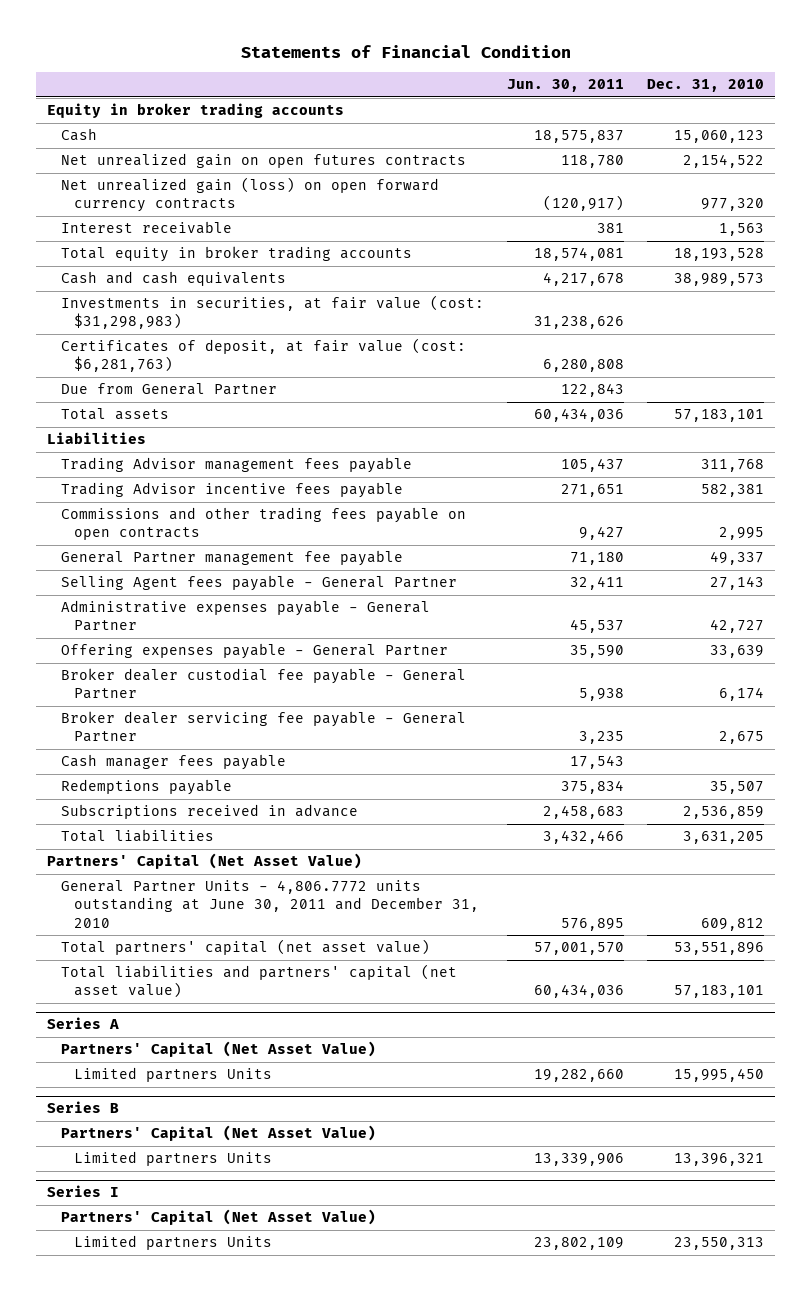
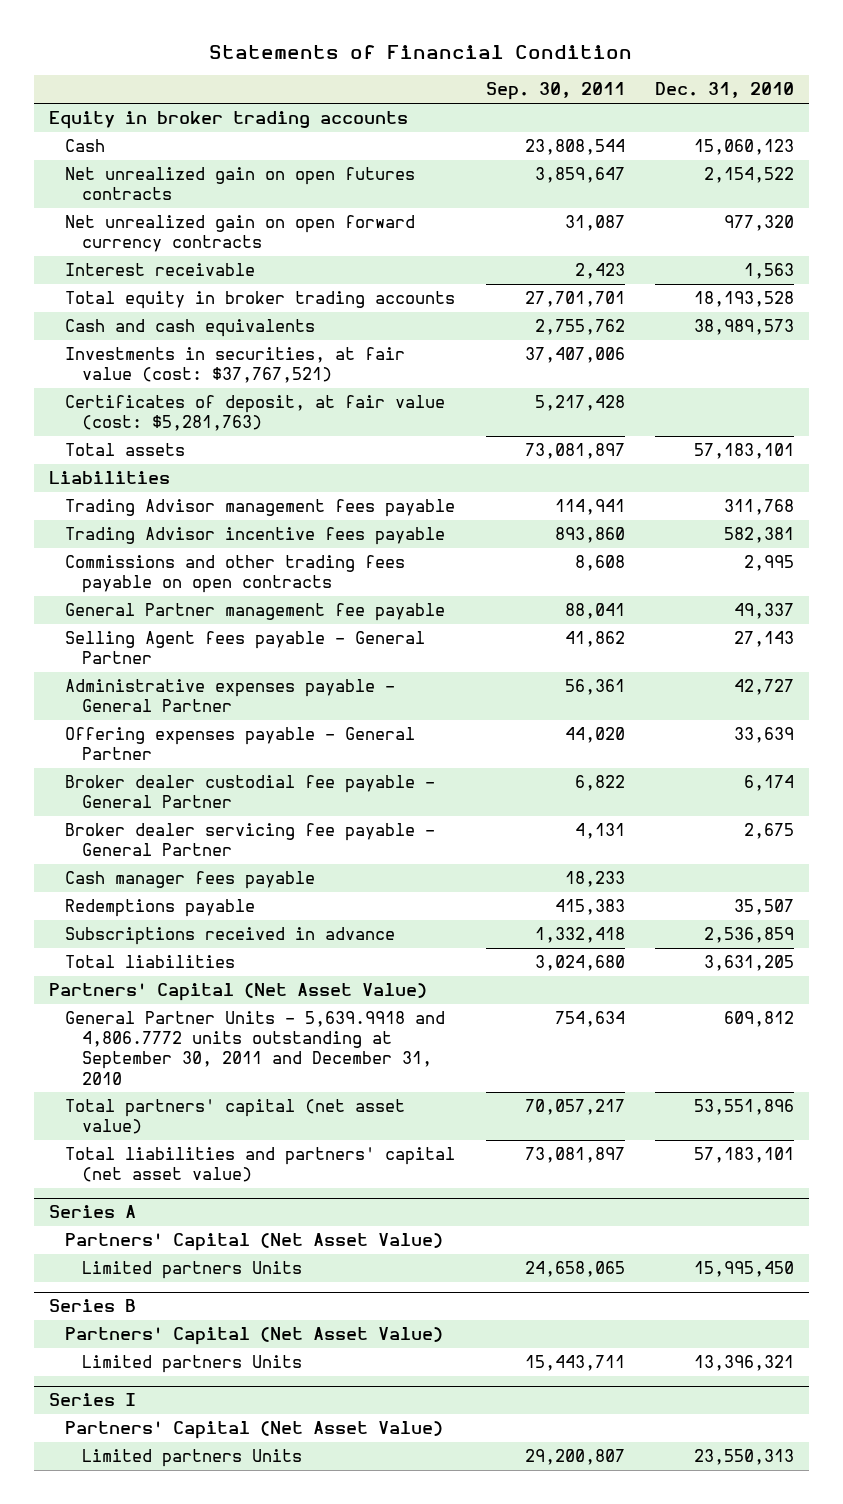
- | Jun. 30, 2011 | Dec. 31, 2010
+ | Sep. 30, 2011 | Dec. 31, 2010
- Net unrealized gain (loss) on open forward currency contracts | (120,917) | 977,320
+ Net unrealized gain on open forward currency contracts | 31,087 | 977,320
- Investments in securities, at fair value (cost: $31,298,983) | 31,238,626 |
- Certificates of deposit, at fair value (cost: $6,281,763) | 6,280,808 |
- Due from General Partner | 122,843 |
+ Investments in securities, at fair value (cost: $37,767,521) | 37,407,006 |
+ Certificates of deposit, at fair value (cost: $5,281,763) | 5,217,428 |
- General Partner Units - 4,806.7772 units outstanding at June 30, 2011 and December 31, 2010 | 576,895 | 609,812
+ General Partner Units - 5,639.9918 and 4,806.7772 units outstanding at September 30, 2011 and December 31, 2010 | 754,634 | 609,812

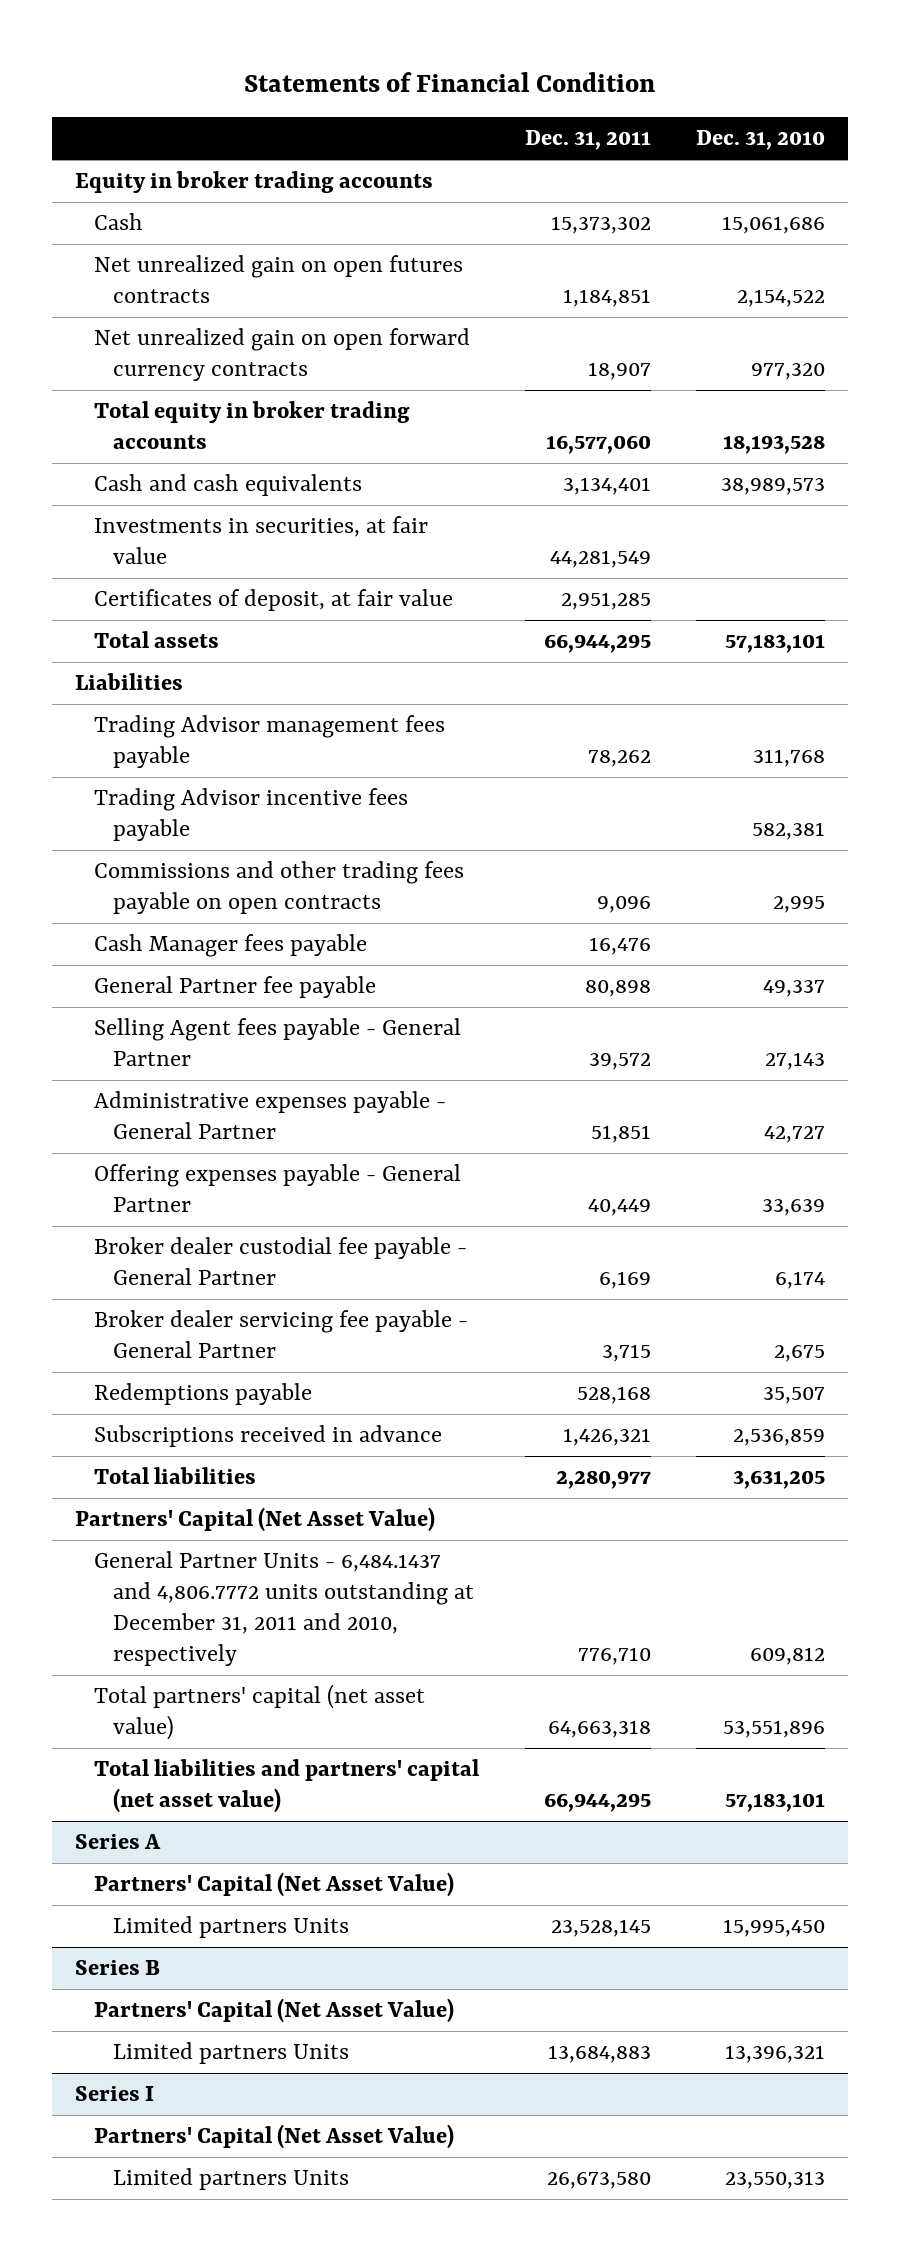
- | Sep. 30, 2011 | Dec. 31, 2010
+ | Dec. 31, 2011 | Dec. 31, 2010
- Cash | 23,808,544 | 15,060,123
+ Cash | 15,373,302 | 15,061,686
- Interest receivable | 2,423 | 1,563
- Investments in securities, at fair value (cost: $37,767,521) | 37,407,006 |
- Certificates of deposit, at fair value (cost: $5,281,763) | 5,217,428 |
+ Investments in securities, at fair value | 44,281,549 |
+ Certificates of deposit, at fair value | 2,951,285 |
- General Partner management fee payable | 88,041 | 49,337
+ Cash Manager fees payable | 16,476 |
+ General Partner fee payable | 80,898 | 49,337
- Cash manager fees payable | 18,233 |
- General Partner Units - 5,639.9918 and 4,806.7772 units outstanding at September 30, 2011 and December 31, 2010 | 754,634 | 609,812
+ General Partner Units - 6,484.1437 and 4,806.7772 units outstanding at December 31, 2011 and 2010, respectively | 776,710 | 609,812

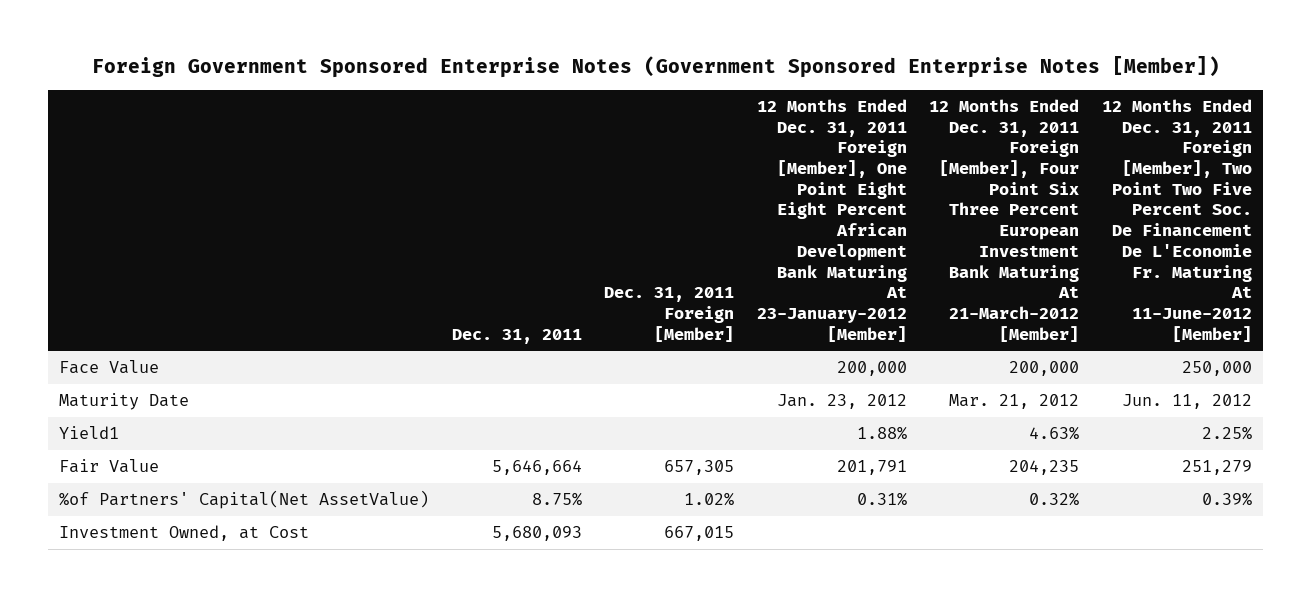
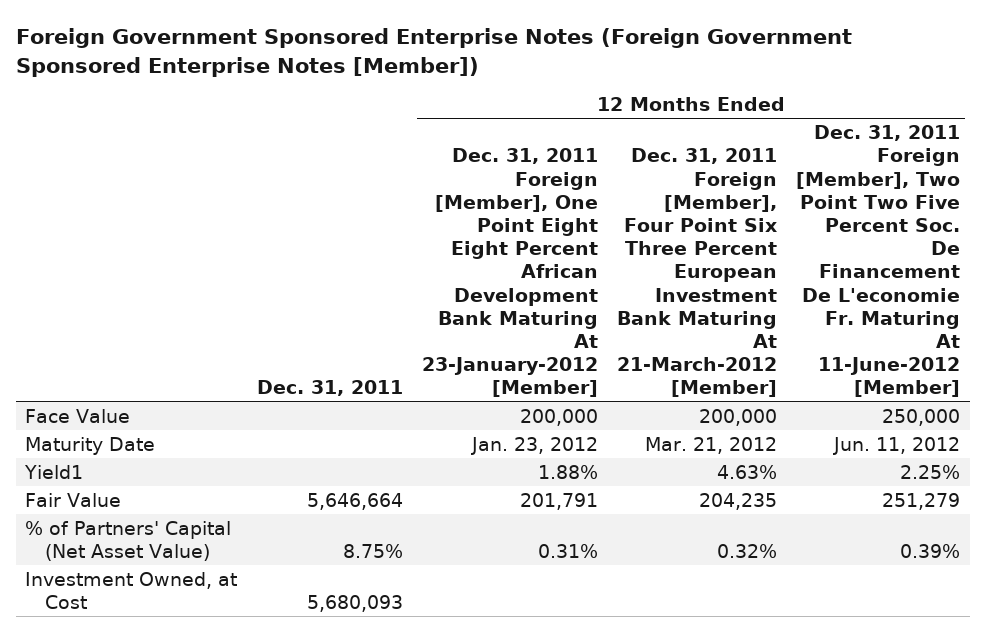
- Foreign Government Sponsored Enterprise Notes (Government Sponsored Enterprise Notes [Member])
+ Foreign Government Sponsored Enterprise Notes (Foreign Government Sponsored Enterprise Notes [Member])
- | Dec. 31, 2011 | Dec. 31, 2011 Foreign [Member] | 12 Months Ended Dec. 31, 2011 Foreign [Member], One Point Eight Eight Percent African Development Bank Maturing At 23-January-2012 [Member] | 12 Months Ended Dec. 31, 2011 Foreign [Member], Four Point Six Three Percent European Investment Bank Maturing At 21-March-2012 [Member] | 12 Months Ended Dec. 31, 2011 Foreign [Member], Two Point Two Five Percent Soc. De Financement De L'Economie Fr. Maturing At 11-June-2012 [Member]
+ | Dec. 31, 2011 | 12 Months Ended Dec. 31, 2011 Foreign [Member], One Point Eight Eight Percent African Development Bank Maturing At 23-January-2012 [Member] | 12 Months Ended Dec. 31, 2011 Foreign [Member], Four Point Six Three Percent European Investment Bank Maturing At 21-March-2012 [Member] | 12 Months Ended Dec. 31, 2011 Foreign [Member], Two Point Two Five Percent Soc. De Financement De L'economie Fr. Maturing At 11-June-2012 [Member]
- %of Partners' Capital(Net AssetValue) | 8.75% | 1.02% | 0.31% | 0.32% | 0.39%
+ % of Partners' Capital (Net Asset Value) | 8.75% | 0.31% | 0.32% | 0.39%

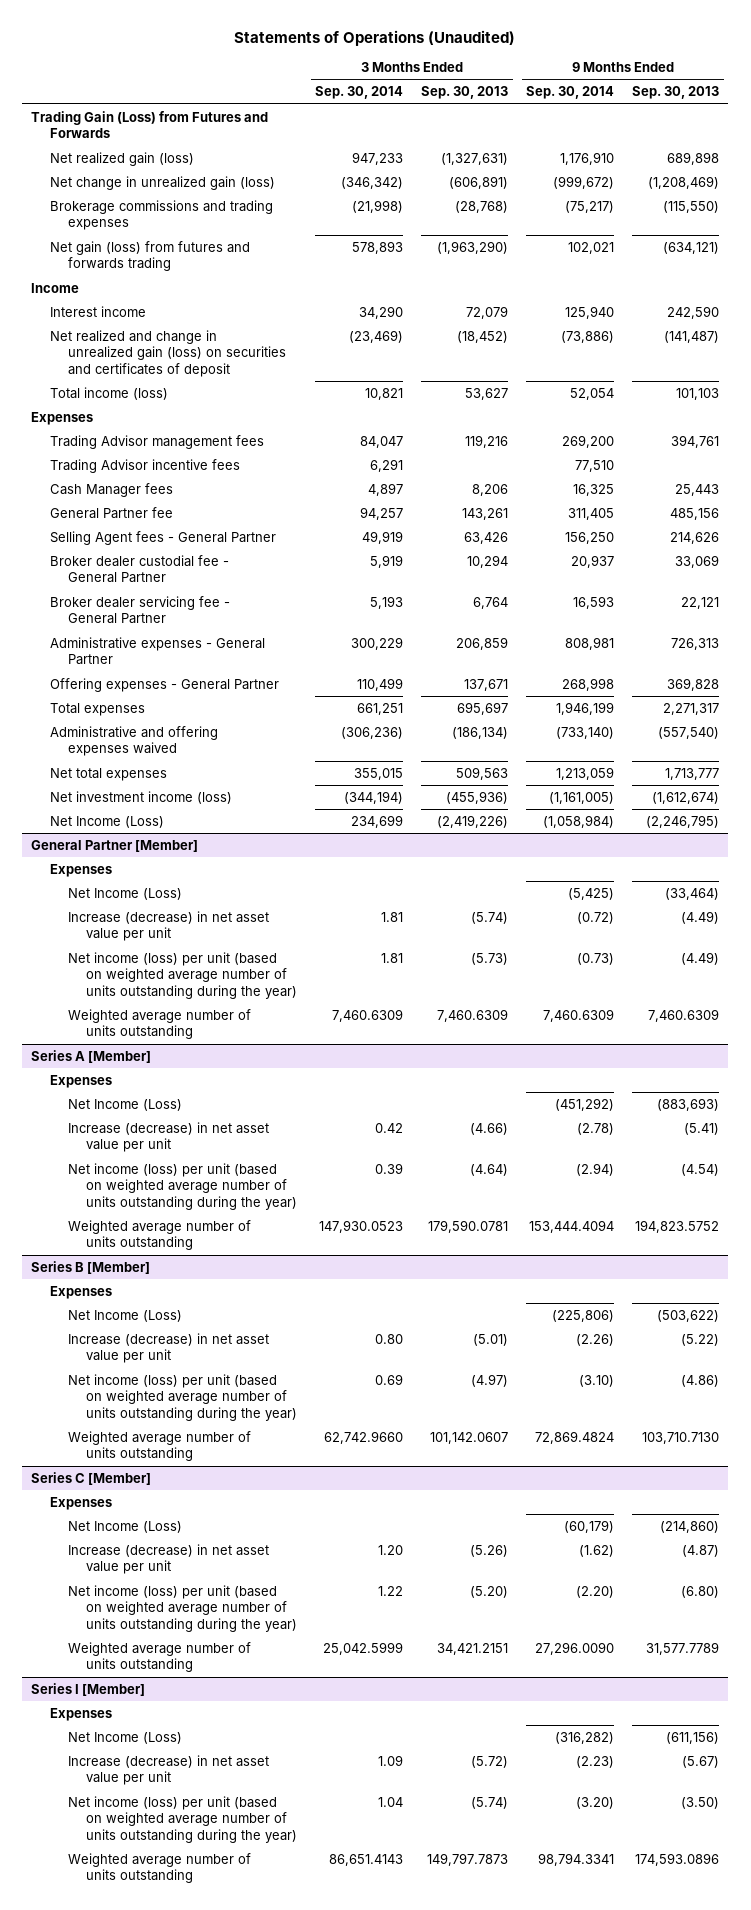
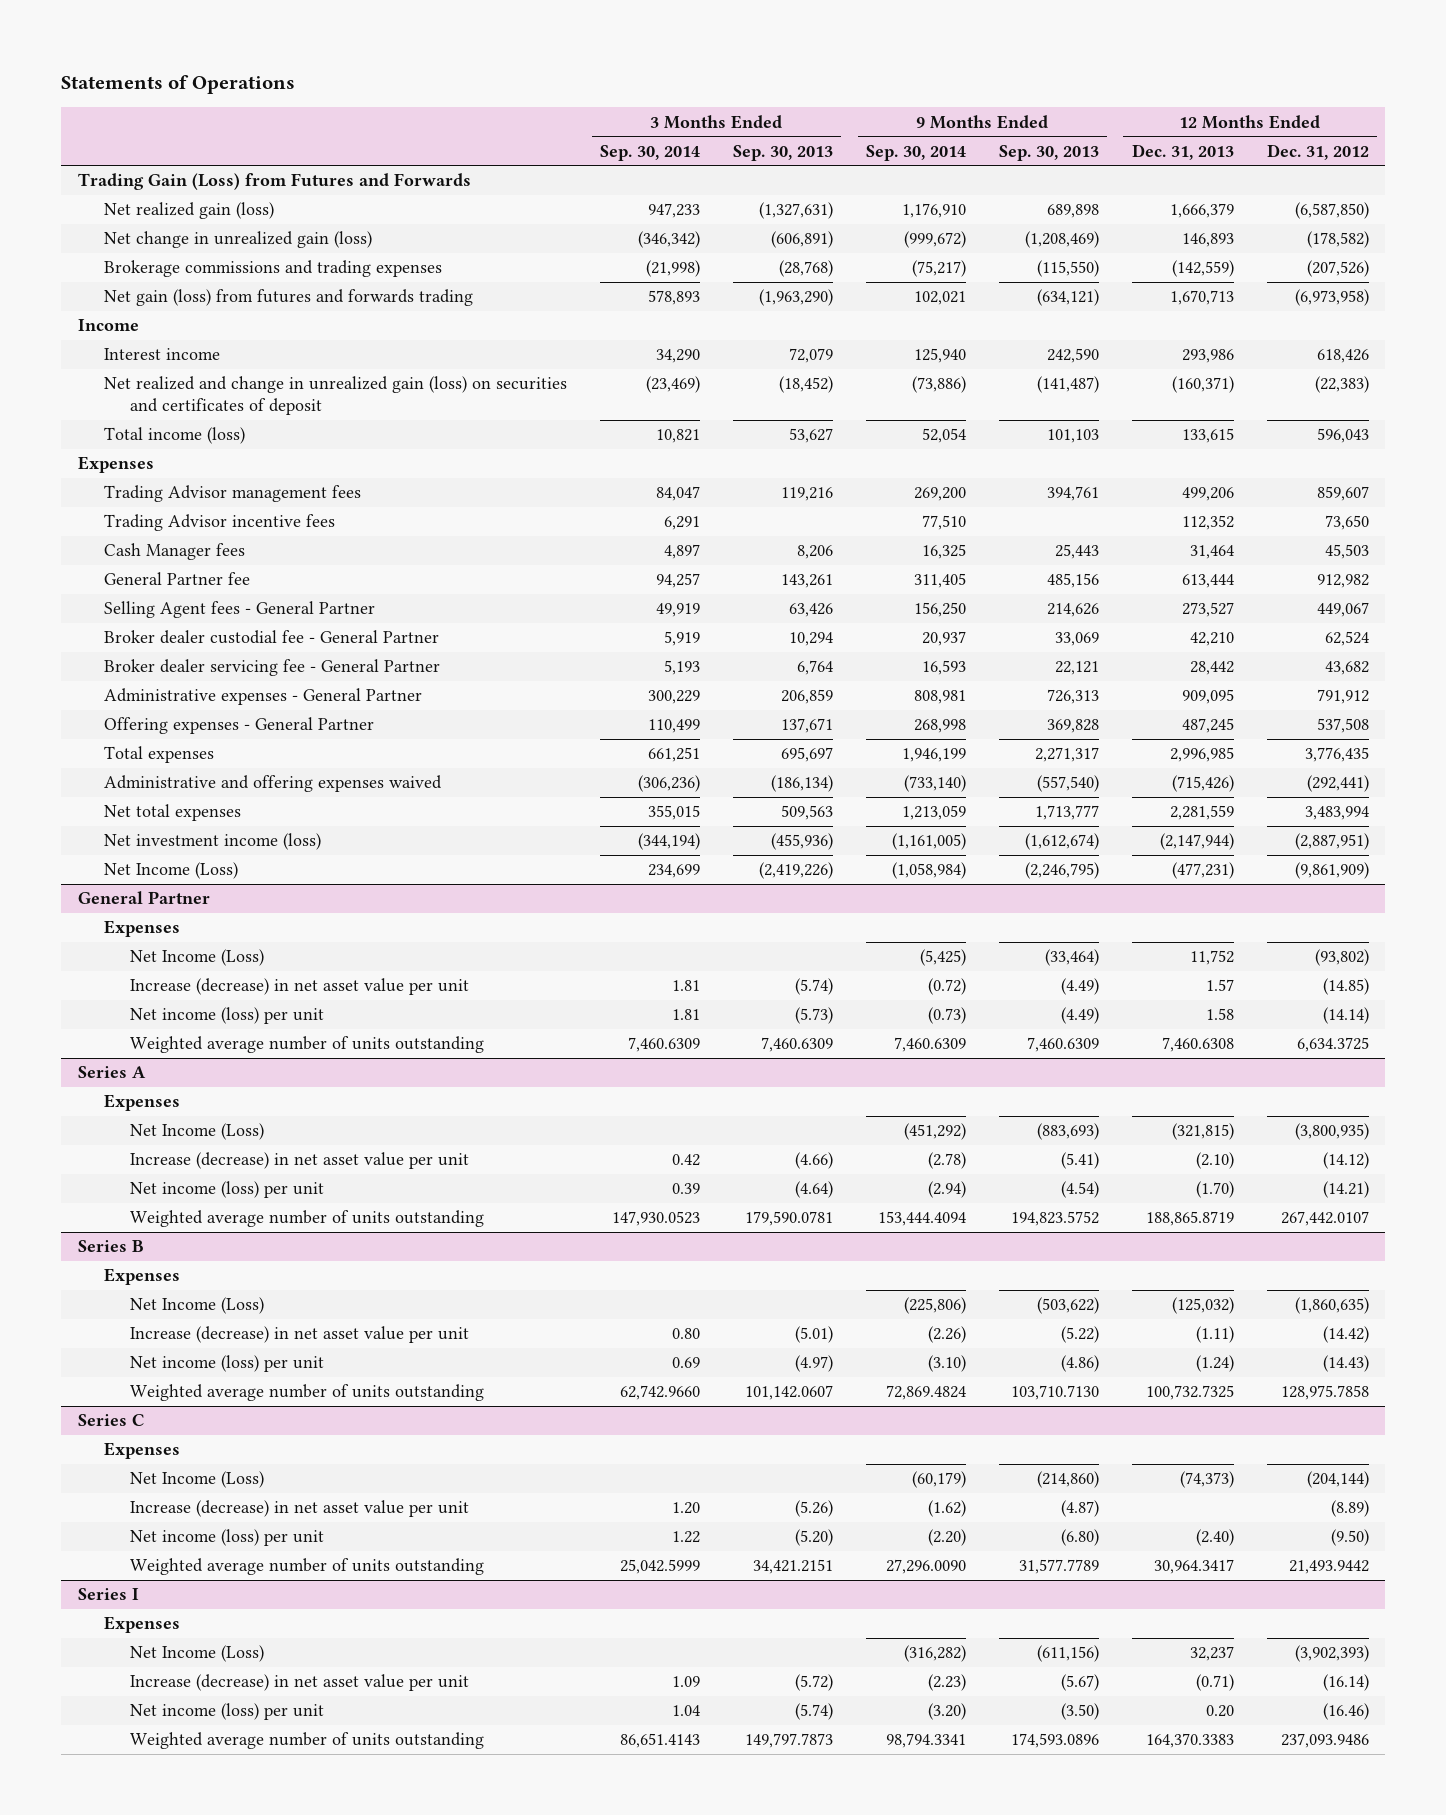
- Statements of Operations (Unaudited)
+ Statements of Operations
- | 3 Months Ended Sep. 30, 2014 | 3 Months Ended Sep. 30, 2013 | 9 Months Ended Sep. 30, 2014 | 9 Months Ended Sep. 30, 2013
+ | 3 Months Ended Sep. 30, 2014 | 3 Months Ended Sep. 30, 2013 | 9 Months Ended Sep. 30, 2014 | 9 Months Ended Sep. 30, 2013 | 12 Months Ended Dec. 31, 2013 | 12 Months Ended Dec. 31, 2012
- General Partner [Member]
+ General Partner
- Net income (loss) per unit (based on weighted average number of units outstanding during the year) | 1.81 | (5.73) | (0.73) | (4.49)
+ Net income (loss) per unit | 1.81 | (5.73) | (0.73) | (4.49) | 1.58 | (14.14)
- Series A [Member]
+ Series A
- Net income (loss) per unit (based on weighted average number of units outstanding during the year) | 0.39 | (4.64) | (2.94) | (4.54)
+ Net income (loss) per unit | 0.39 | (4.64) | (2.94) | (4.54) | (1.70) | (14.21)
- Series B [Member]
+ Series B
- Net income (loss) per unit (based on weighted average number of units outstanding during the year) | 0.69 | (4.97) | (3.10) | (4.86)
+ Net income (loss) per unit | 0.69 | (4.97) | (3.10) | (4.86) | (1.24) | (14.43)
- Series C [Member]
+ Series C
- Net income (loss) per unit (based on weighted average number of units outstanding during the year) | 1.22 | (5.20) | (2.20) | (6.80)
+ Net income (loss) per unit | 1.22 | (5.20) | (2.20) | (6.80) | (2.40) | (9.50)
- Series I [Member]
+ Series I
- Net income (loss) per unit (based on weighted average number of units outstanding during the year) | 1.04 | (5.74) | (3.20) | (3.50)
+ Net income (loss) per unit | 1.04 | (5.74) | (3.20) | (3.50) | 0.20 | (16.46)

